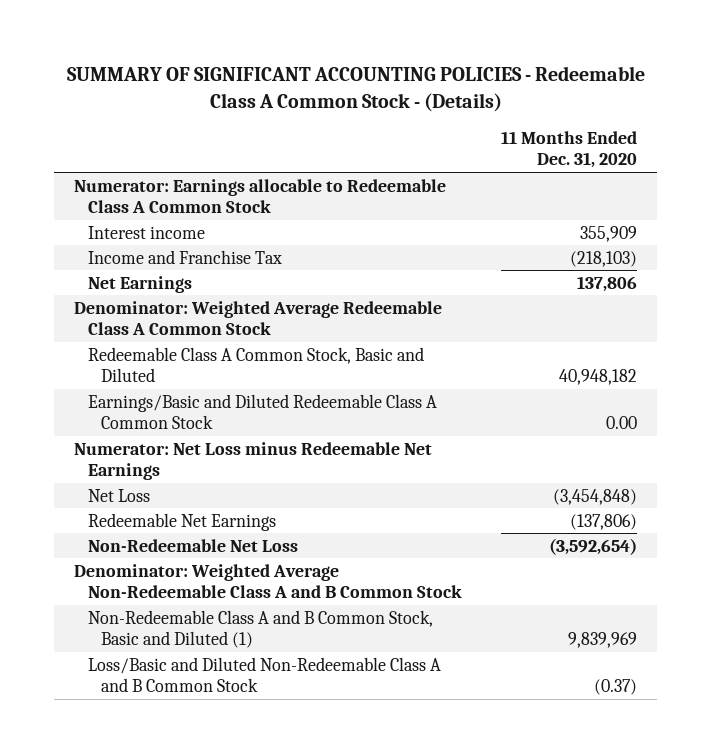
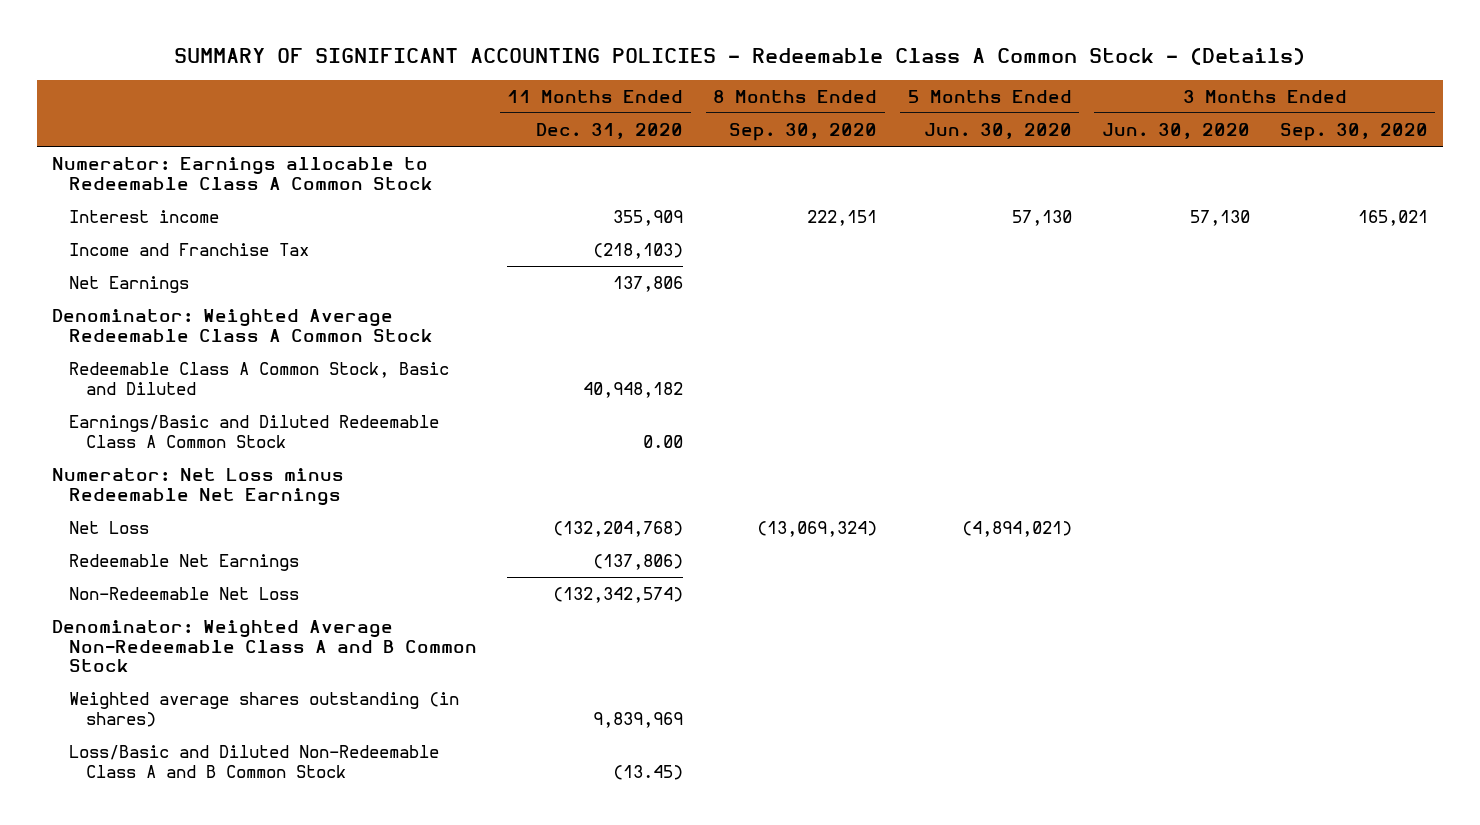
- | 11 Months Ended Dec. 31, 2020
+ | 11 Months Ended Dec. 31, 2020 | 8 Months Ended Sep. 30, 2020 | 5 Months Ended Jun. 30, 2020 | 3 Months Ended Jun. 30, 2020 | 3 Months Ended Sep. 30, 2020
- Net Loss | (3,454,848)
+ Net Loss | (132,204,768) | (13,069,324) | (4,894,021) | |
- Non-Redeemable Net Loss | (3,592,654)
+ Non-Redeemable Net Loss | (132,342,574) | | | |
- Non-Redeemable Class A and B Common Stock, Basic and Diluted (1) | 9,839,969
- Loss/Basic and Diluted Non-Redeemable Class A and B Common Stock | (0.37)
+ Weighted average shares outstanding (in shares) | 9,839,969 | | | |
+ Loss/Basic and Diluted Non-Redeemable Class A and B Common Stock | (13.45) | | | |

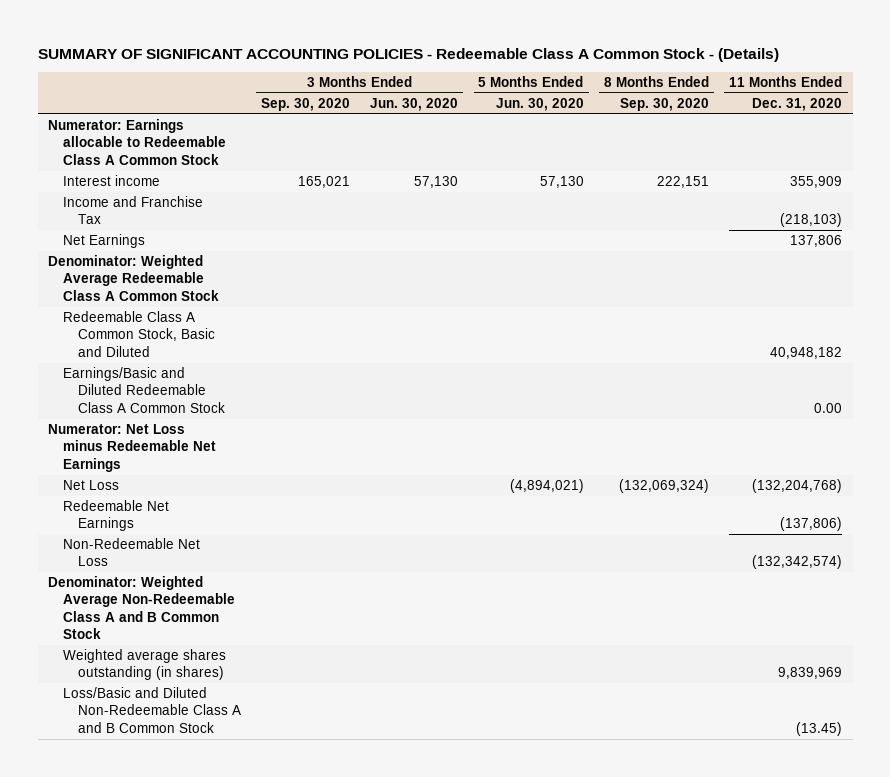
- | 11 Months Ended Dec. 31, 2020 | 8 Months Ended Sep. 30, 2020 | 5 Months Ended Jun. 30, 2020 | 3 Months Ended Jun. 30, 2020 | 3 Months Ended Sep. 30, 2020
+ | 3 Months Ended Sep. 30, 2020 | 3 Months Ended Jun. 30, 2020 | 5 Months Ended Jun. 30, 2020 | 8 Months Ended Sep. 30, 2020 | 11 Months Ended Dec. 31, 2020
- Net Loss | (132,204,768) | (13,069,324) | (4,894,021) | |
+ Net Loss | | | (4,894,021) | (132,069,324) | (132,204,768)

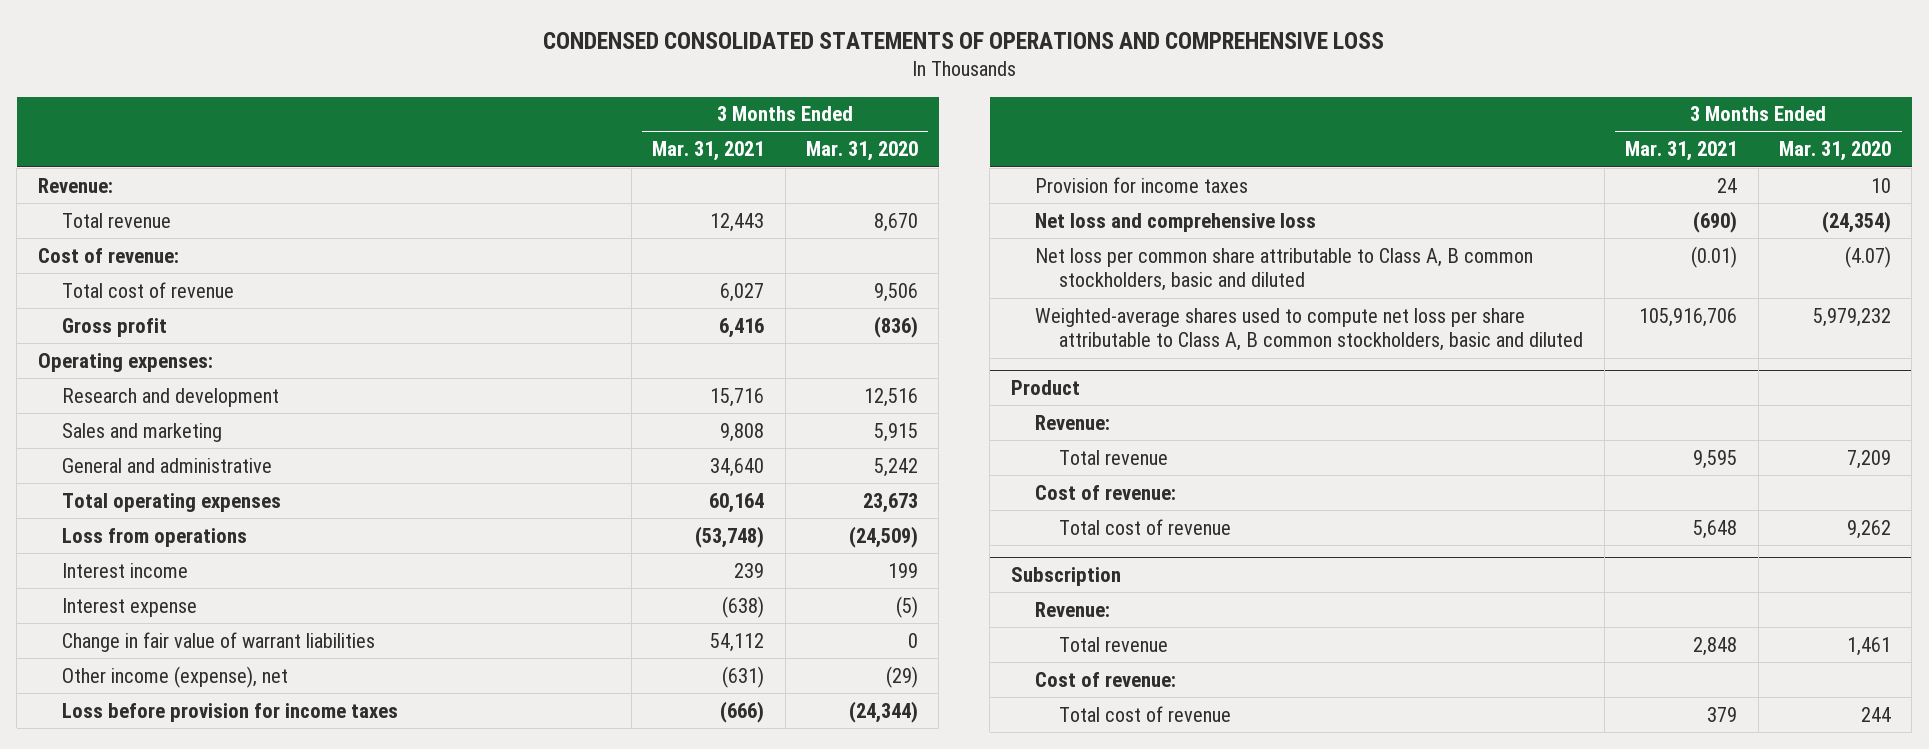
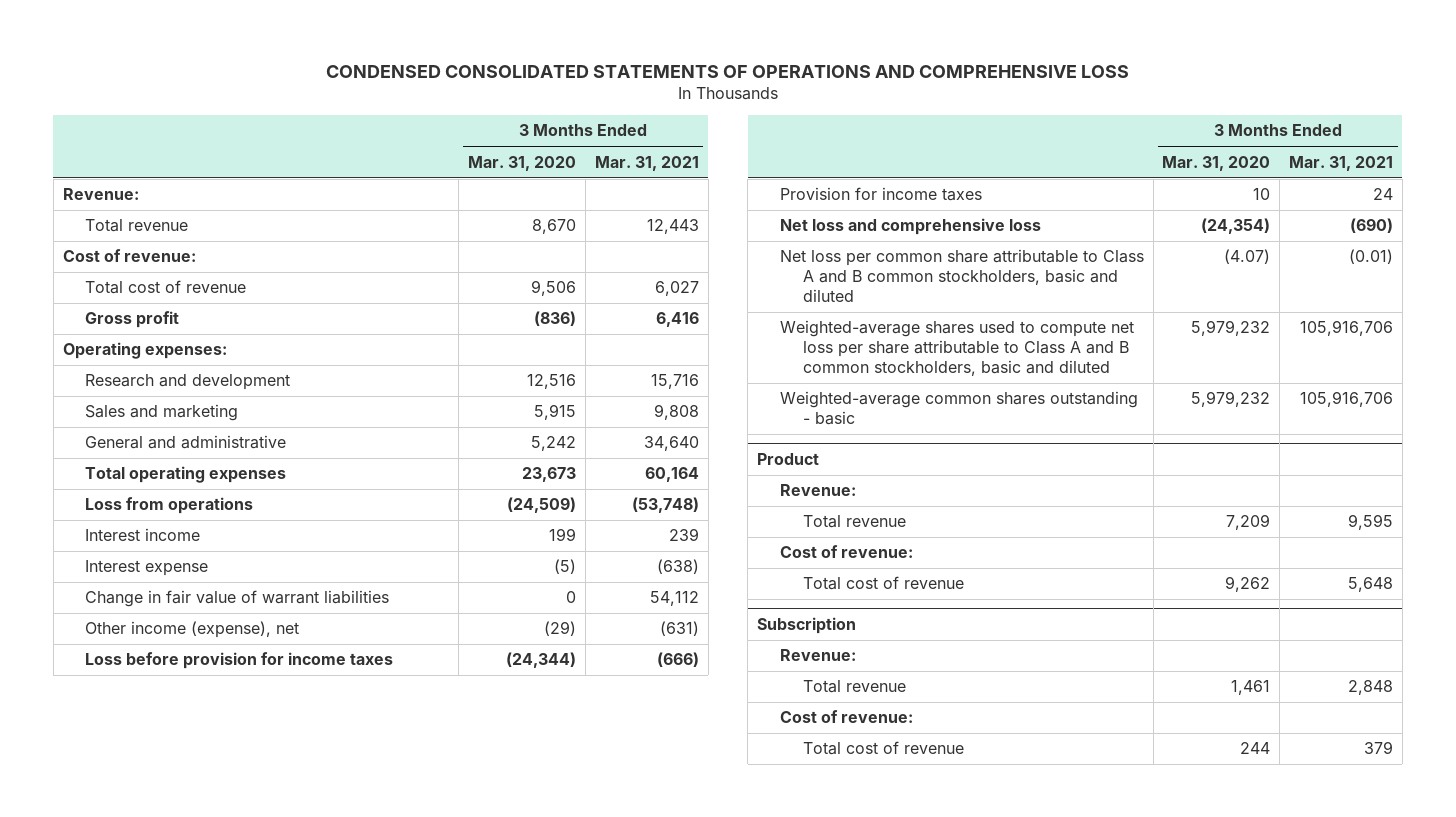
- | 3 Months Ended Mar. 31, 2021 | 3 Months Ended Mar. 31, 2020
+ | 3 Months Ended Mar. 31, 2020 | 3 Months Ended Mar. 31, 2021
- Net loss per common share attributable to Class A, B common stockholders, basic and diluted | (0.01) | (4.07)
- Weighted-average shares used to compute net loss per share attributable to Class A, B common stockholders, basic and diluted | 105,916,706 | 5,979,232
+ Net loss per common share attributable to Class A and B common stockholders, basic and diluted | (4.07) | (0.01)
+ Weighted-average shares used to compute net loss per share attributable to Class A and B common stockholders, basic and diluted | 5,979,232 | 105,916,706
+ Weighted-average common shares outstanding - basic | 5,979,232 | 105,916,706

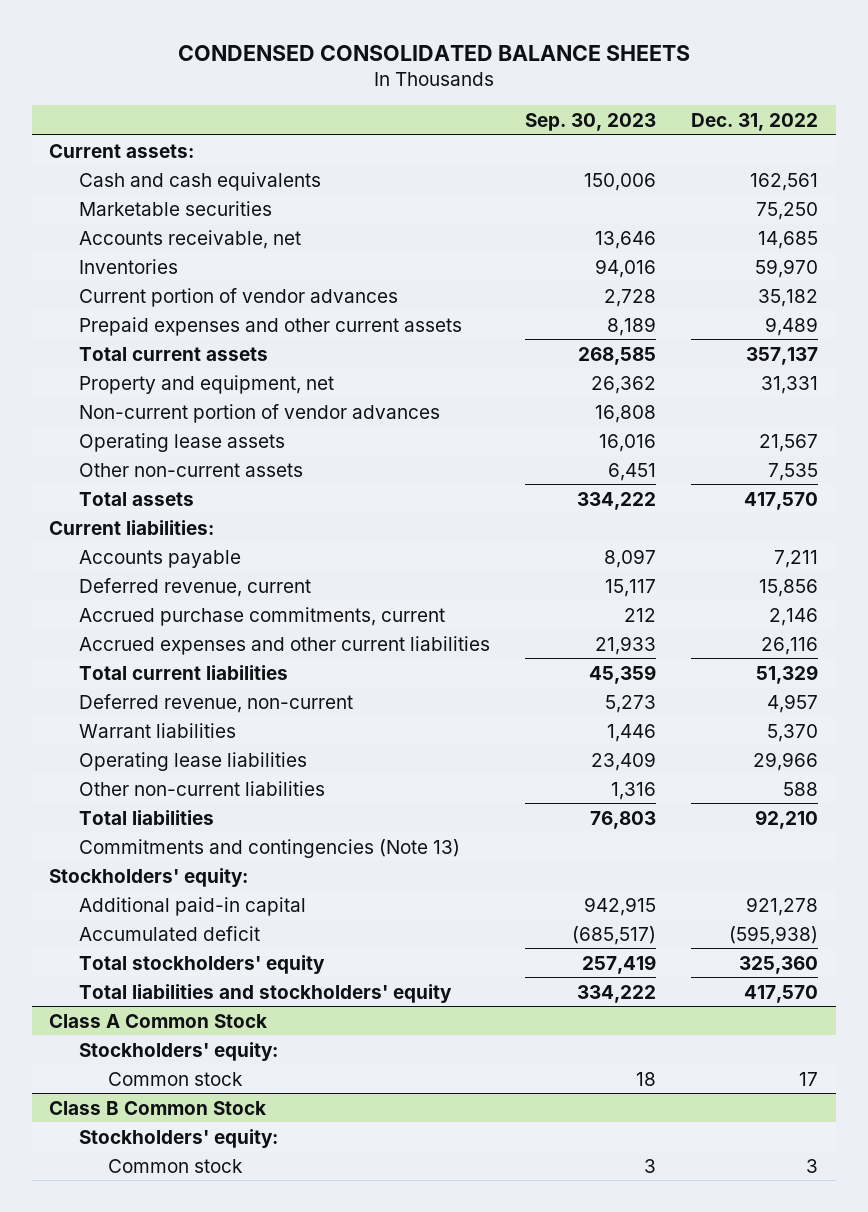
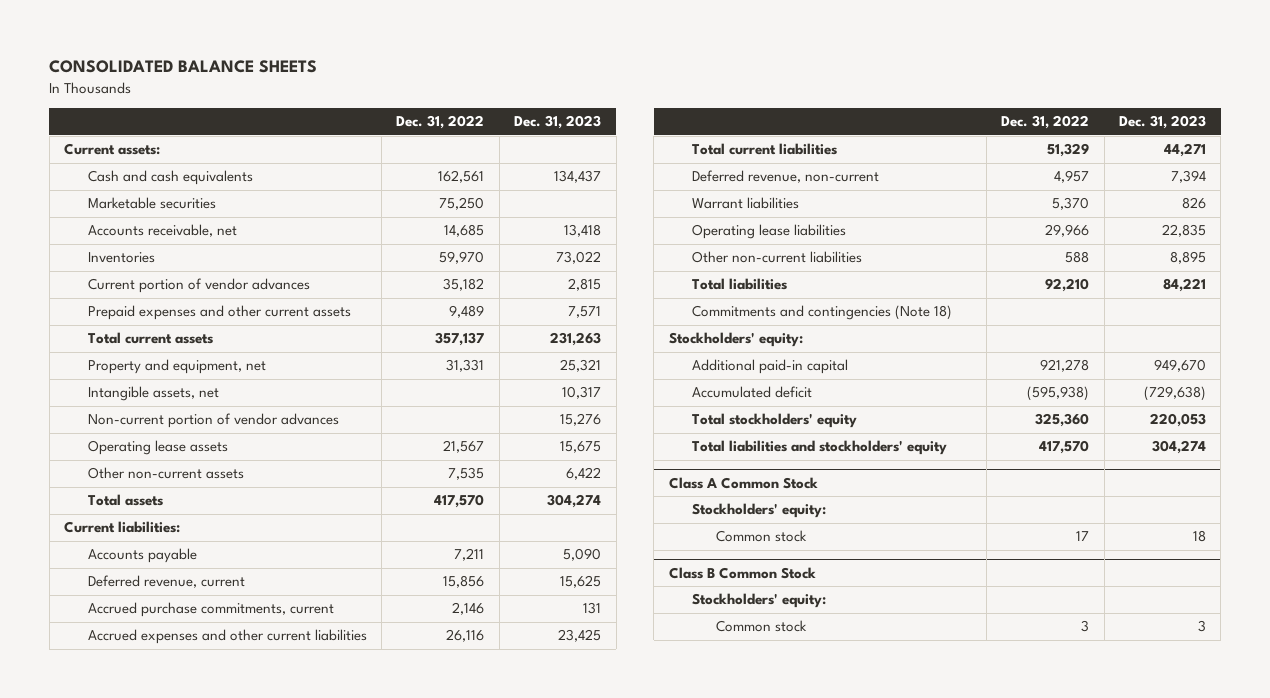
- CONDENSED CONSOLIDATED BALANCE SHEETS
+ CONSOLIDATED BALANCE SHEETS
- | Sep. 30, 2023 | Dec. 31, 2022
+ | Dec. 31, 2022 | Dec. 31, 2023
+ Intangible assets, net | | 10,317
- Commitments and contingencies (Note 13)
+ Commitments and contingencies (Note 18)

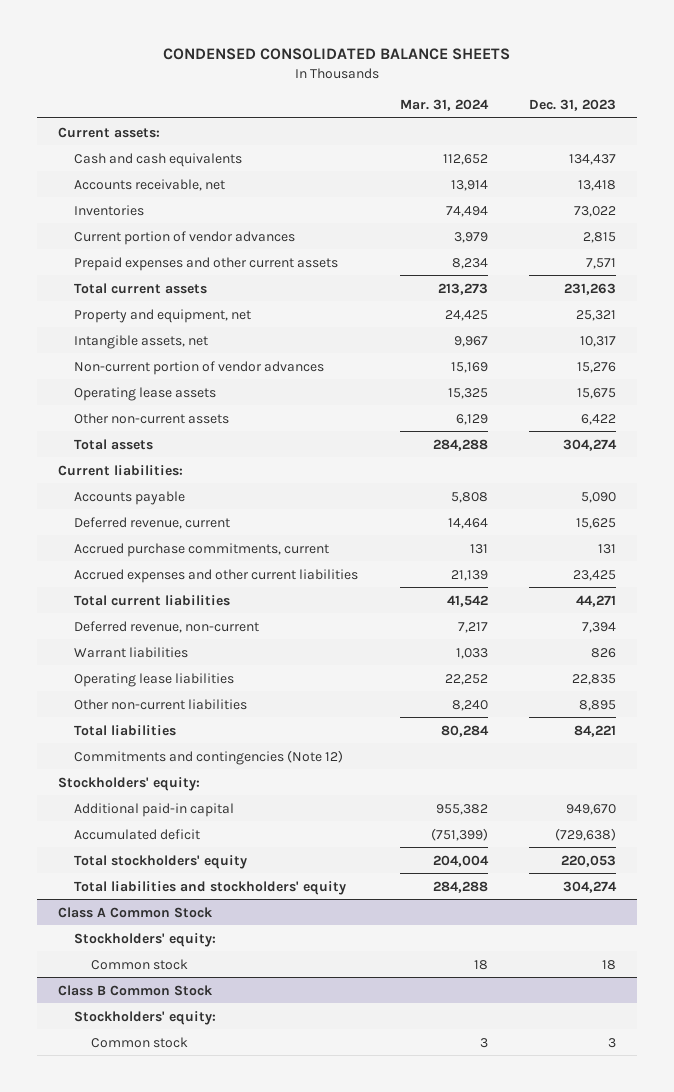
- CONSOLIDATED BALANCE SHEETS
+ CONDENSED CONSOLIDATED BALANCE SHEETS
- | Dec. 31, 2022 | Dec. 31, 2023
+ | Mar. 31, 2024 | Dec. 31, 2023
- Marketable securities | 75,250 |
- Commitments and contingencies (Note 18)
+ Commitments and contingencies (Note 12)

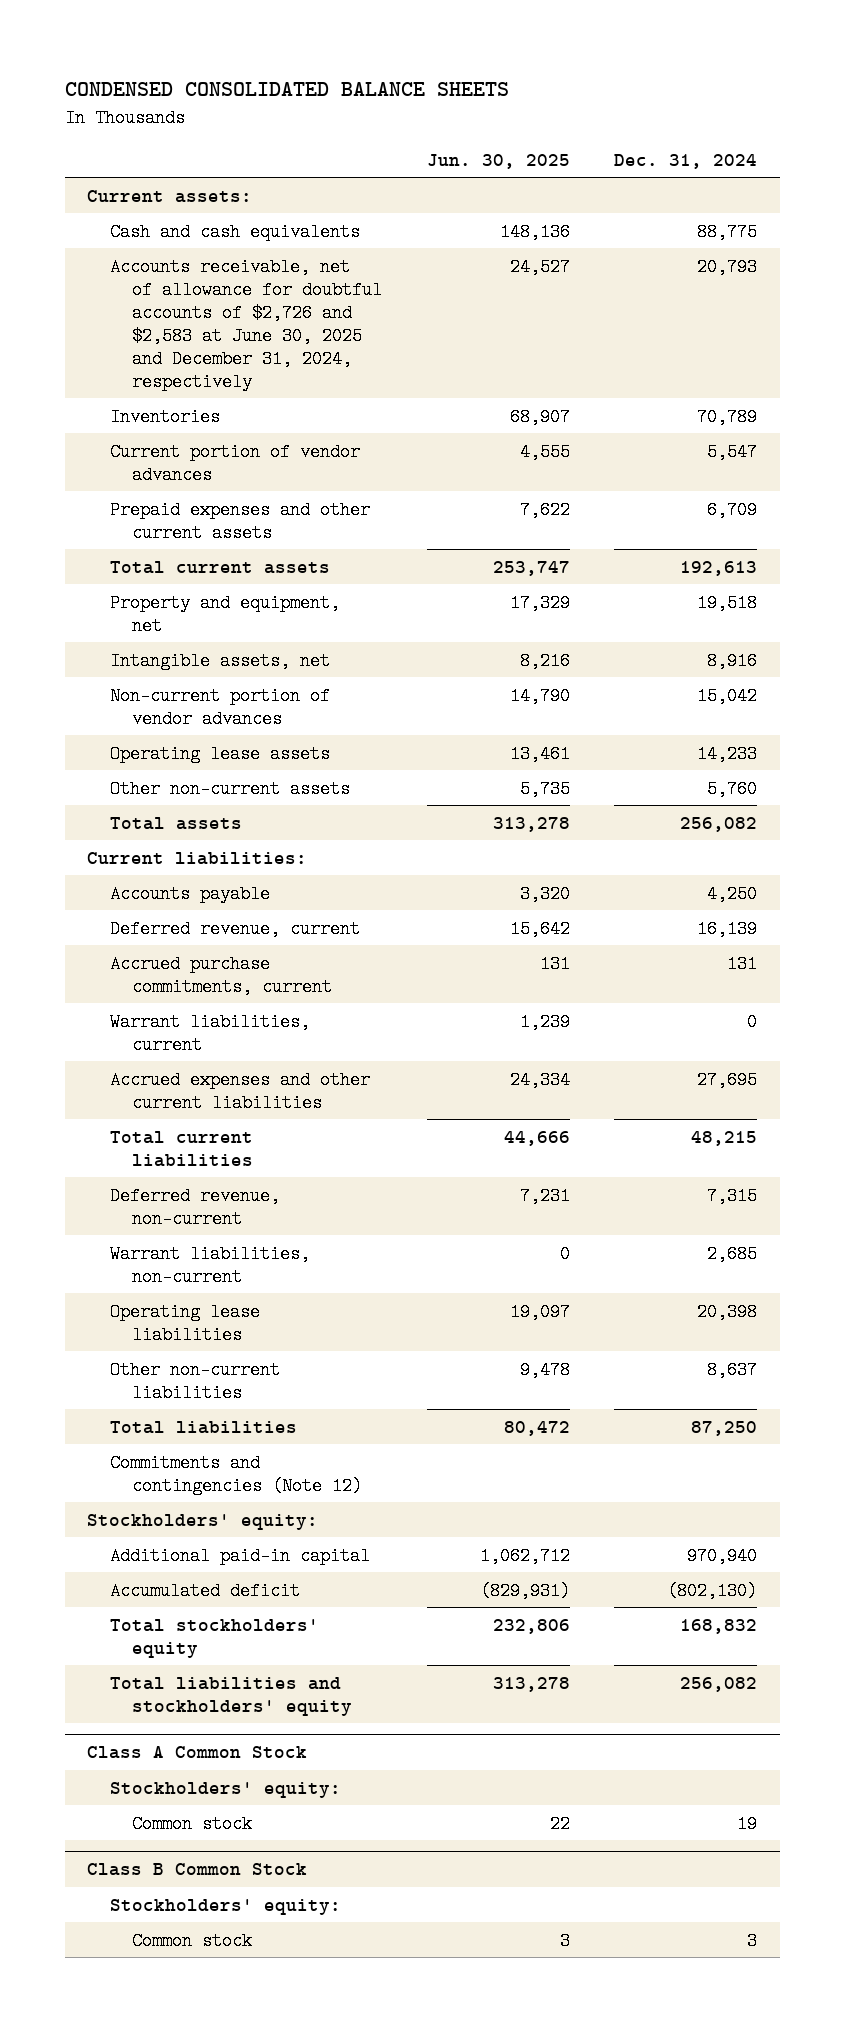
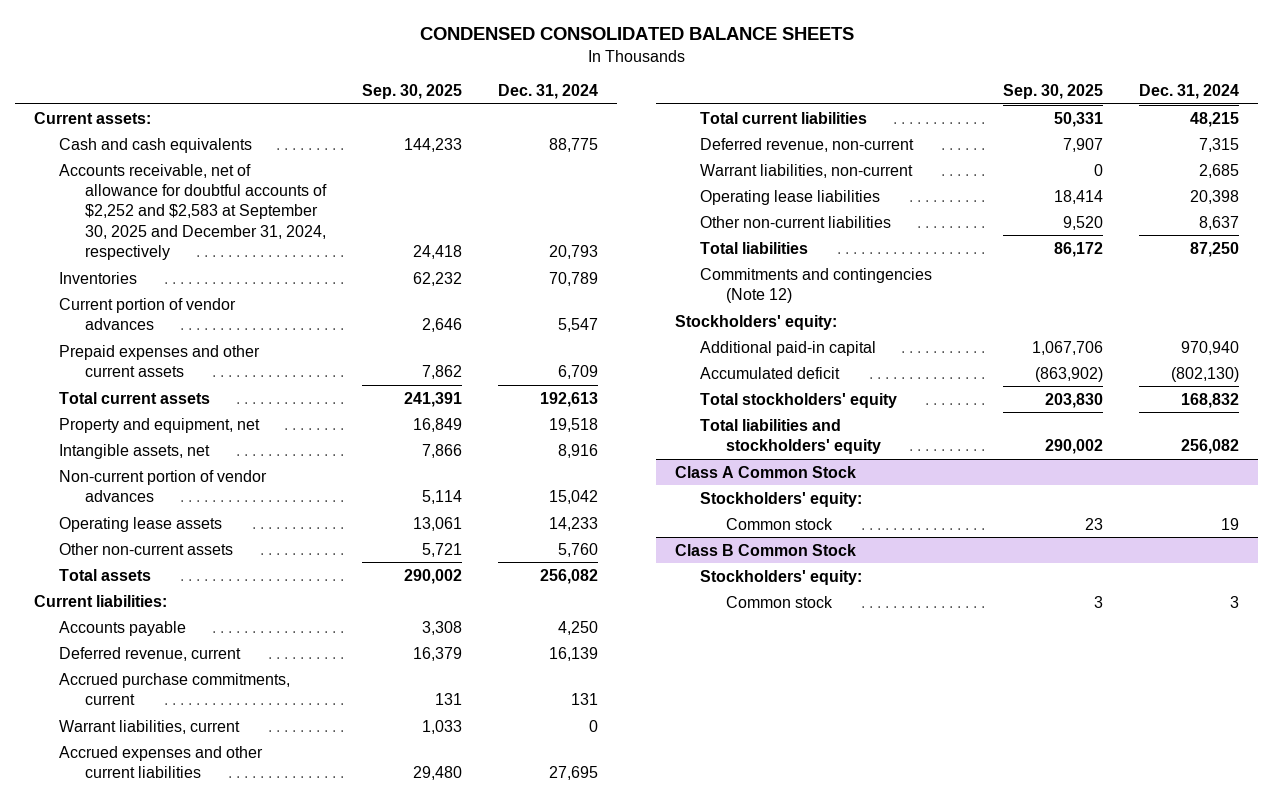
- | Jun. 30, 2025 | Dec. 31, 2024
+ | Sep. 30, 2025 | Dec. 31, 2024
- Accounts receivable, net of allowance for doubtful accounts of $2,726 and $2,583 at June 30, 2025 and December 31, 2024, respectively | 24,527 | 20,793
+ Accounts receivable, net of allowance for doubtful accounts of $2,252 and $2,583 at September 30, 2025 and December 31, 2024, respectively | 24,418 | 20,793

